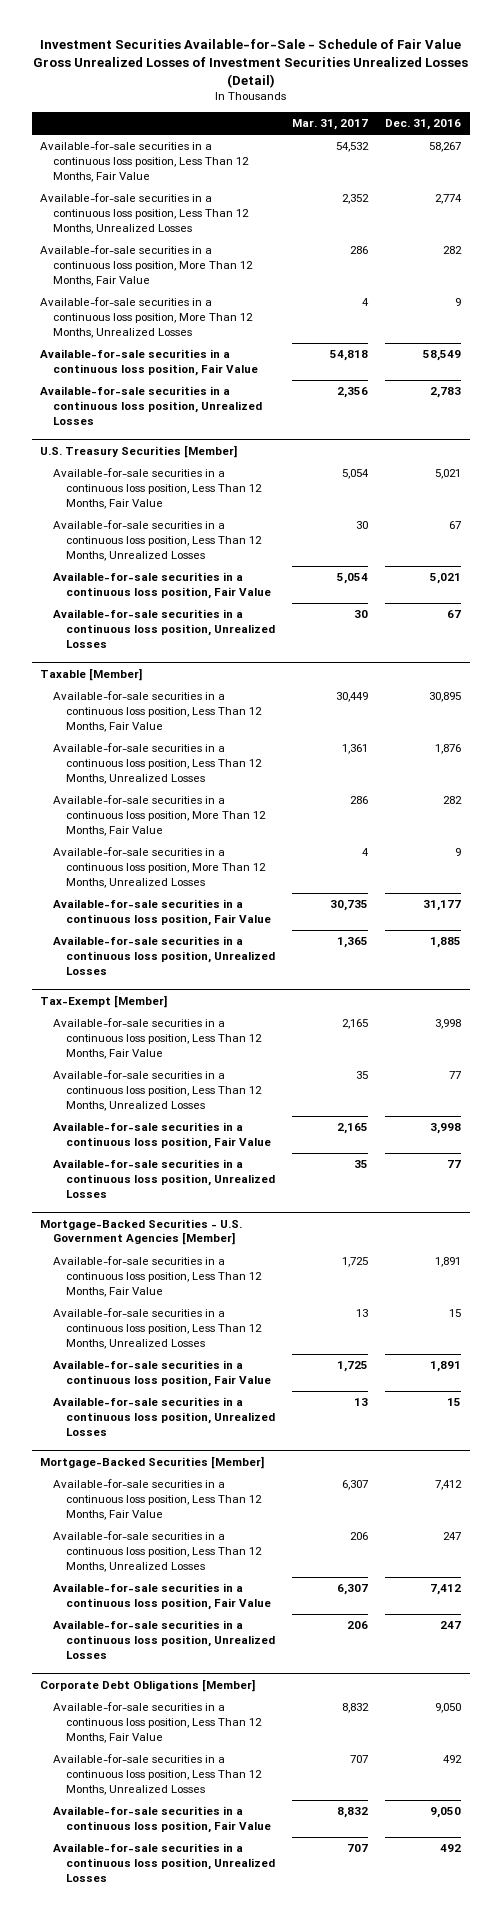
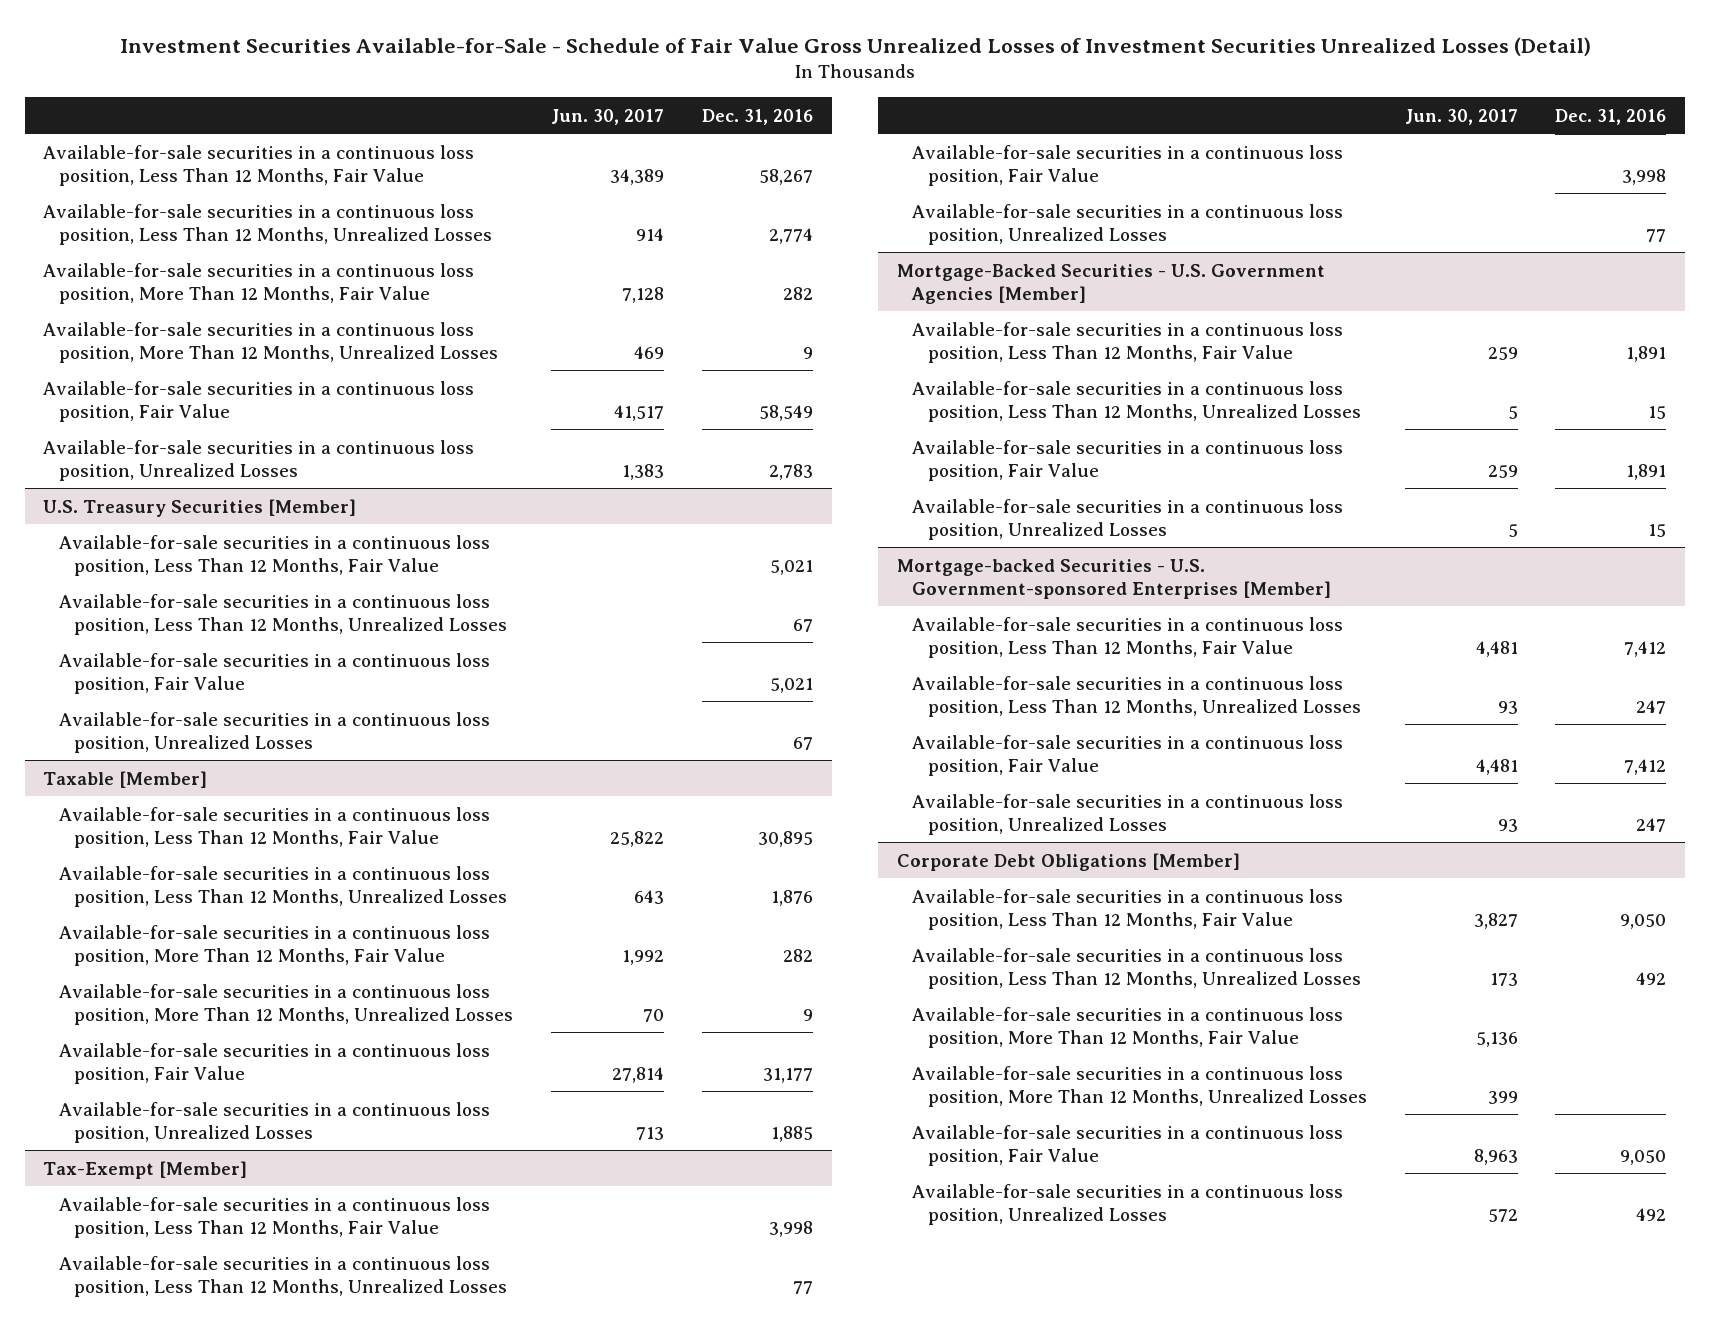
- | Mar. 31, 2017 | Dec. 31, 2016
+ | Jun. 30, 2017 | Dec. 31, 2016
- Mortgage-Backed Securities [Member]
+ Mortgage-backed Securities - U.S. Government-sponsored Enterprises [Member]
@ Corporate Debt Obligations [Member]
+ Available-for-sale securities in a continuous loss position, More Than 12 Months, Fair Value | 5,136 |
+ Available-for-sale securities in a continuous loss position, More Than 12 Months, Unrealized Losses | 399 |

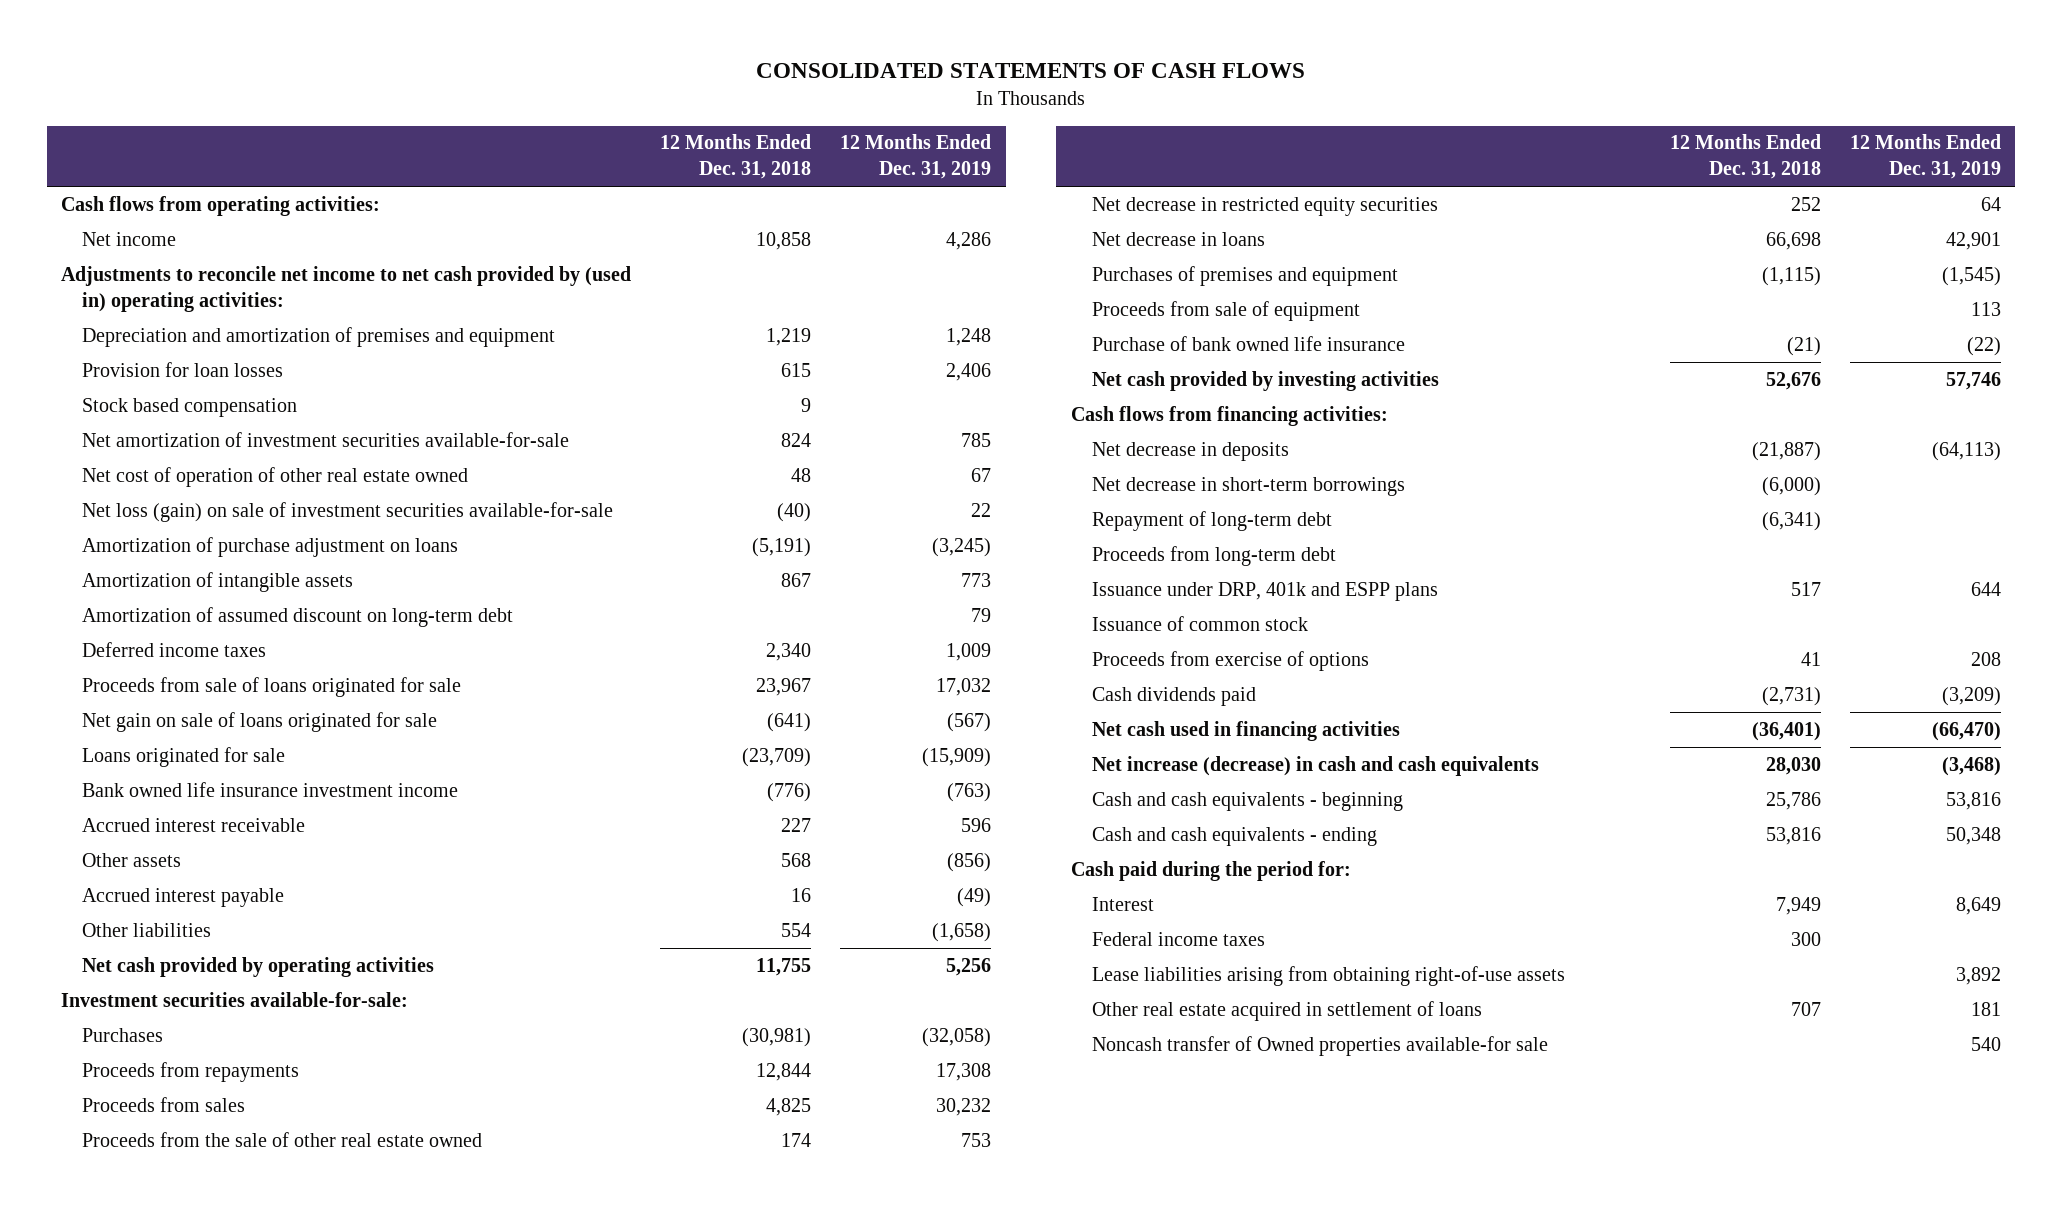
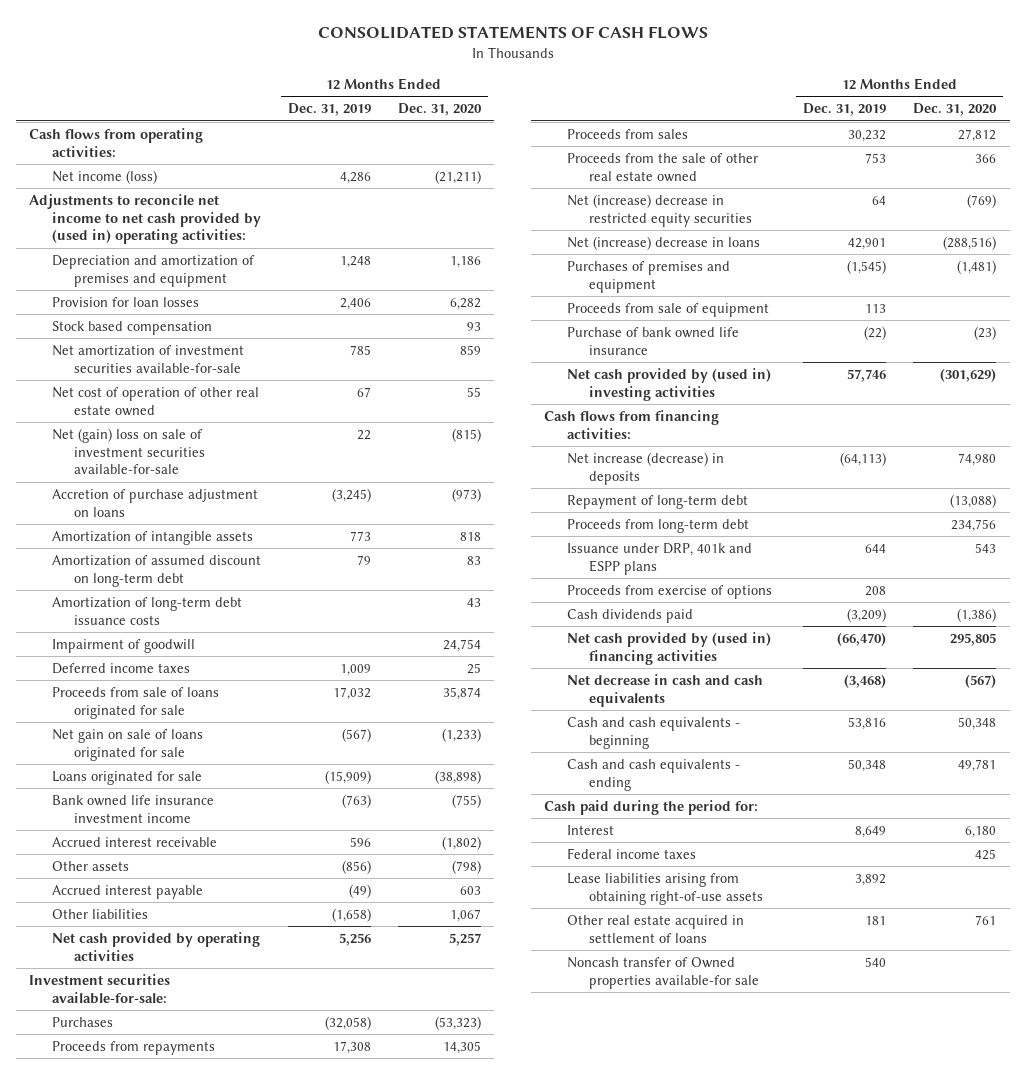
- | 12 Months Ended Dec. 31, 2018 | 12 Months Ended Dec. 31, 2019
+ | 12 Months Ended Dec. 31, 2019 | 12 Months Ended Dec. 31, 2020
- Net income | 10,858 | 4,286
+ Net income (loss) | 4,286 | (21,211)
- Net loss (gain) on sale of investment securities available-for-sale | (40) | 22
- Amortization of purchase adjustment on loans | (5,191) | (3,245)
+ Net (gain) loss on sale of investment securities available-for-sale | 22 | (815)
+ Accretion of purchase adjustment on loans | (3,245) | (973)
+ Amortization of long-term debt issuance costs | | 43
+ Impairment of goodwill | | 24,754
- Net decrease in restricted equity securities | 252 | 64
- Net decrease in loans | 66,698 | 42,901
+ Net (increase) decrease in restricted equity securities | 64 | (769)
+ Net (increase) decrease in loans | 42,901 | (288,516)
- Net cash provided by investing activities | 52,676 | 57,746
+ Net cash provided by (used in) investing activities | 57,746 | (301,629)
- Net decrease in deposits | (21,887) | (64,113)
- Net decrease in short-term borrowings | (6,000) |
+ Net increase (decrease) in deposits | (64,113) | 74,980
- Issuance of common stock
- Net cash used in financing activities | (36,401) | (66,470)
- Net increase (decrease) in cash and cash equivalents | 28,030 | (3,468)
+ Net cash provided by (used in) financing activities | (66,470) | 295,805
+ Net decrease in cash and cash equivalents | (3,468) | (567)

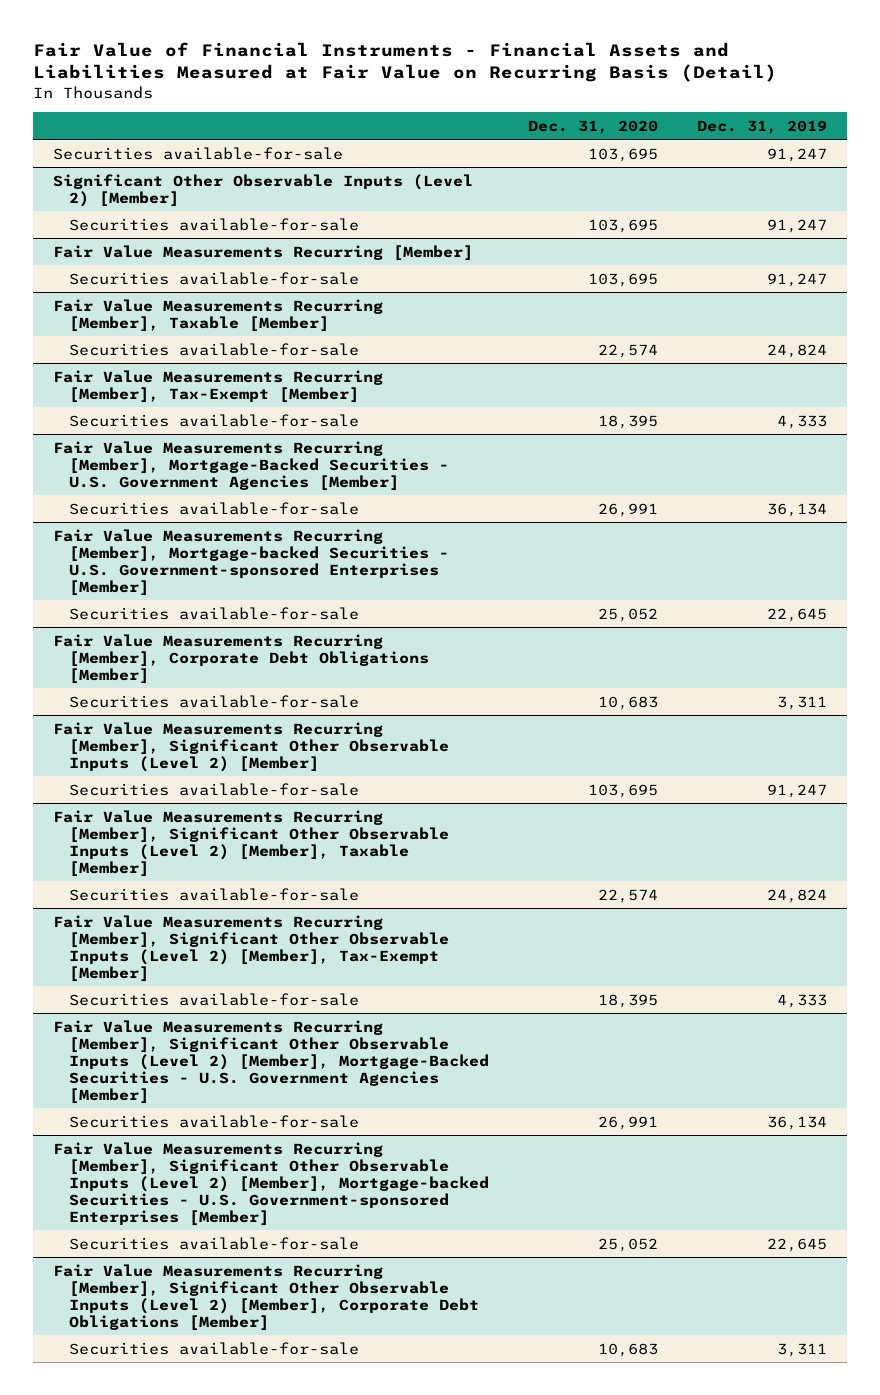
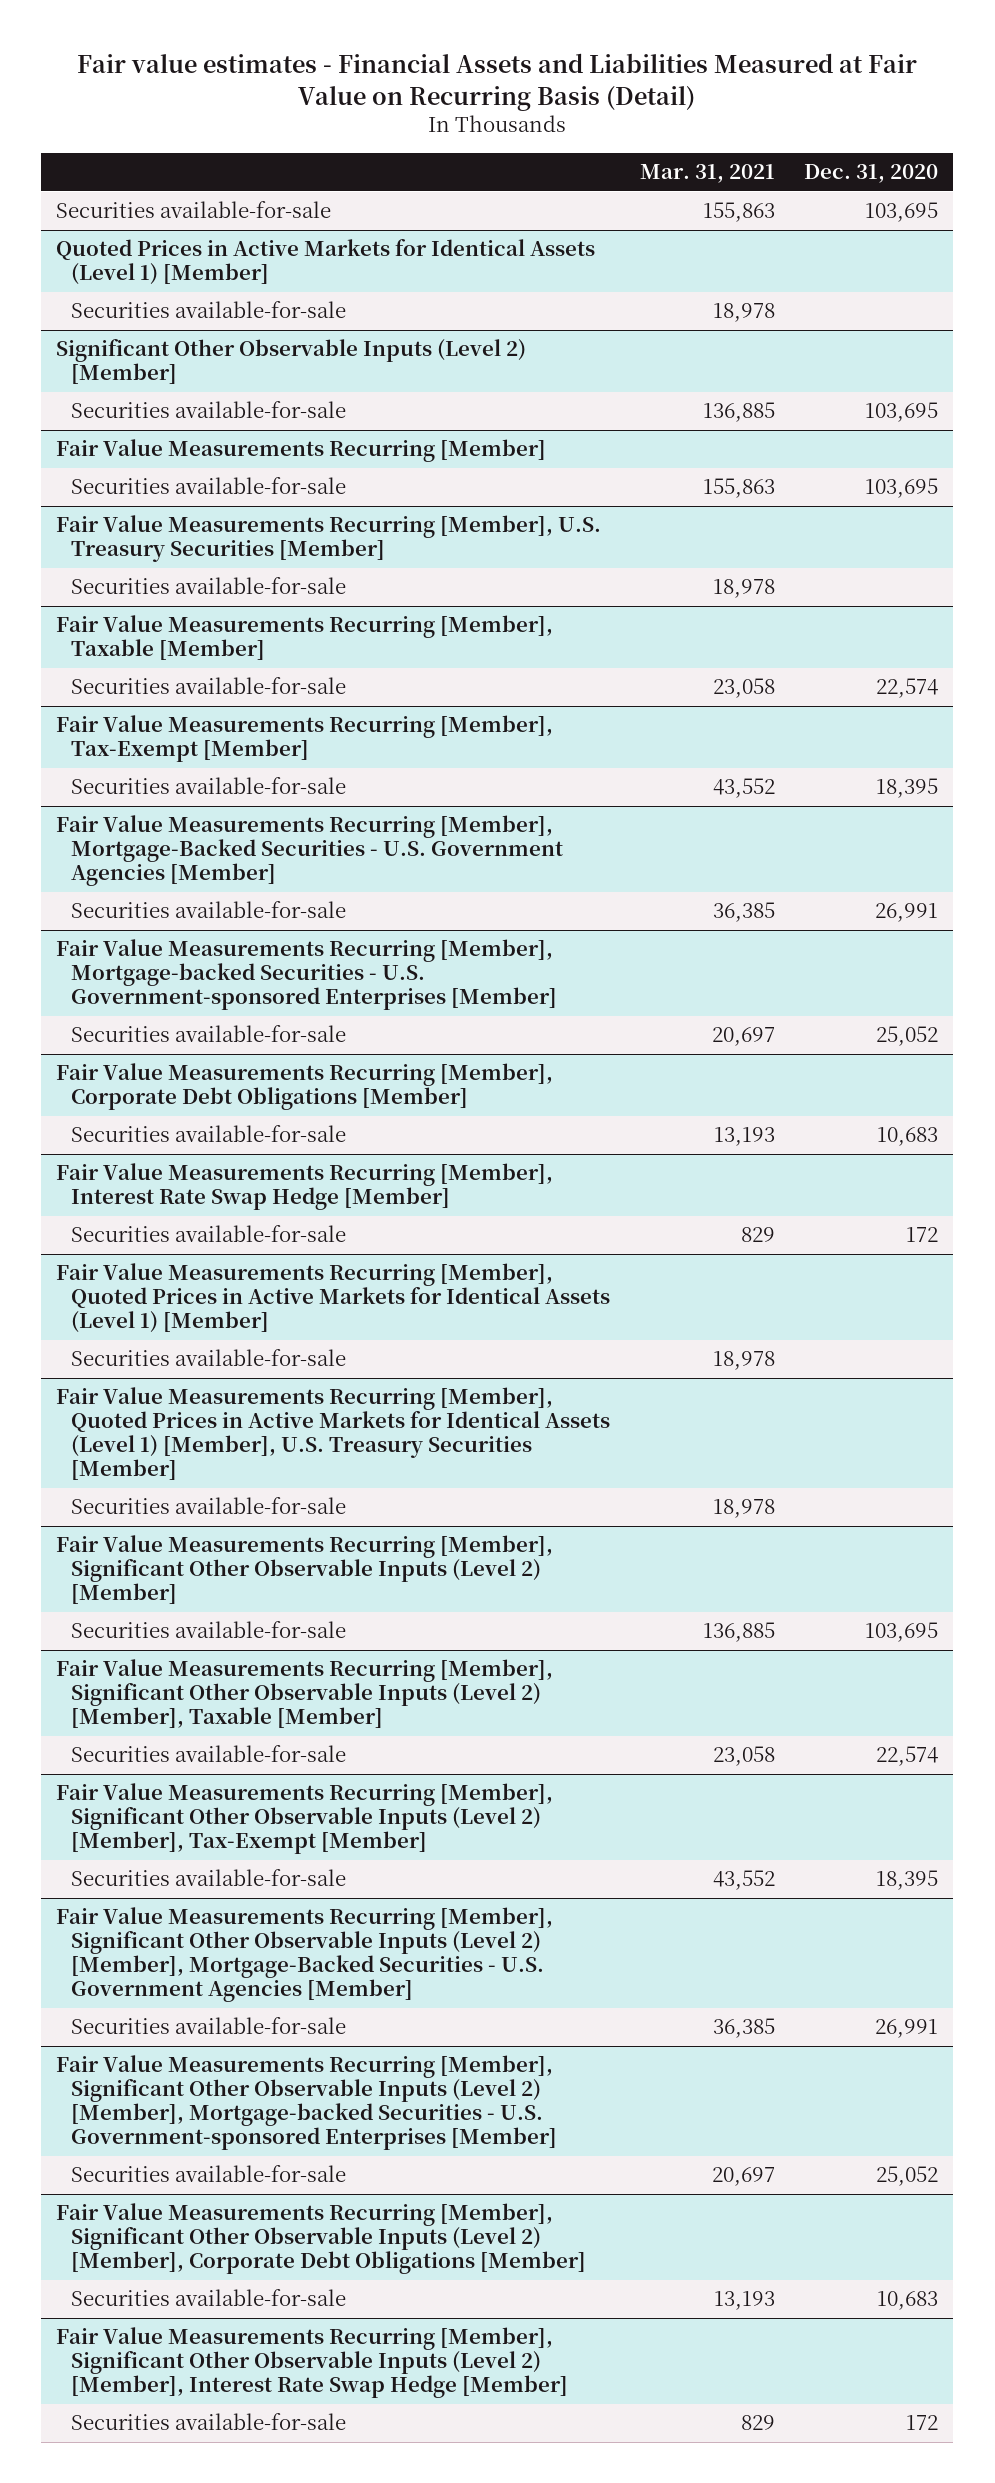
- Fair Value of Financial Instruments - Financial Assets and Liabilities Measured at Fair Value on Recurring Basis (Detail)
+ Fair value estimates - Financial Assets and Liabilities Measured at Fair Value on Recurring Basis (Detail)
- | Dec. 31, 2020 | Dec. 31, 2019
+ | Mar. 31, 2021 | Dec. 31, 2020
+ Quoted Prices in Active Markets for Identical Assets (Level 1) [Member]
+ Securities available-for-sale | 18,978 |
+ Fair Value Measurements Recurring [Member], U.S. Treasury Securities [Member]
+ Securities available-for-sale | 18,978 |
+ Fair Value Measurements Recurring [Member], Interest Rate Swap Hedge [Member]
+ Securities available-for-sale | 829 | 172
+ Fair Value Measurements Recurring [Member], Quoted Prices in Active Markets for Identical Assets (Level 1) [Member]
+ Securities available-for-sale | 18,978 |
+ Fair Value Measurements Recurring [Member], Quoted Prices in Active Markets for Identical Assets (Level 1) [Member], U.S. Treasury Securities [Member]
+ Securities available-for-sale | 18,978 |
+ Fair Value Measurements Recurring [Member], Significant Other Observable Inputs (Level 2) [Member], Interest Rate Swap Hedge [Member]
+ Securities available-for-sale | 829 | 172

